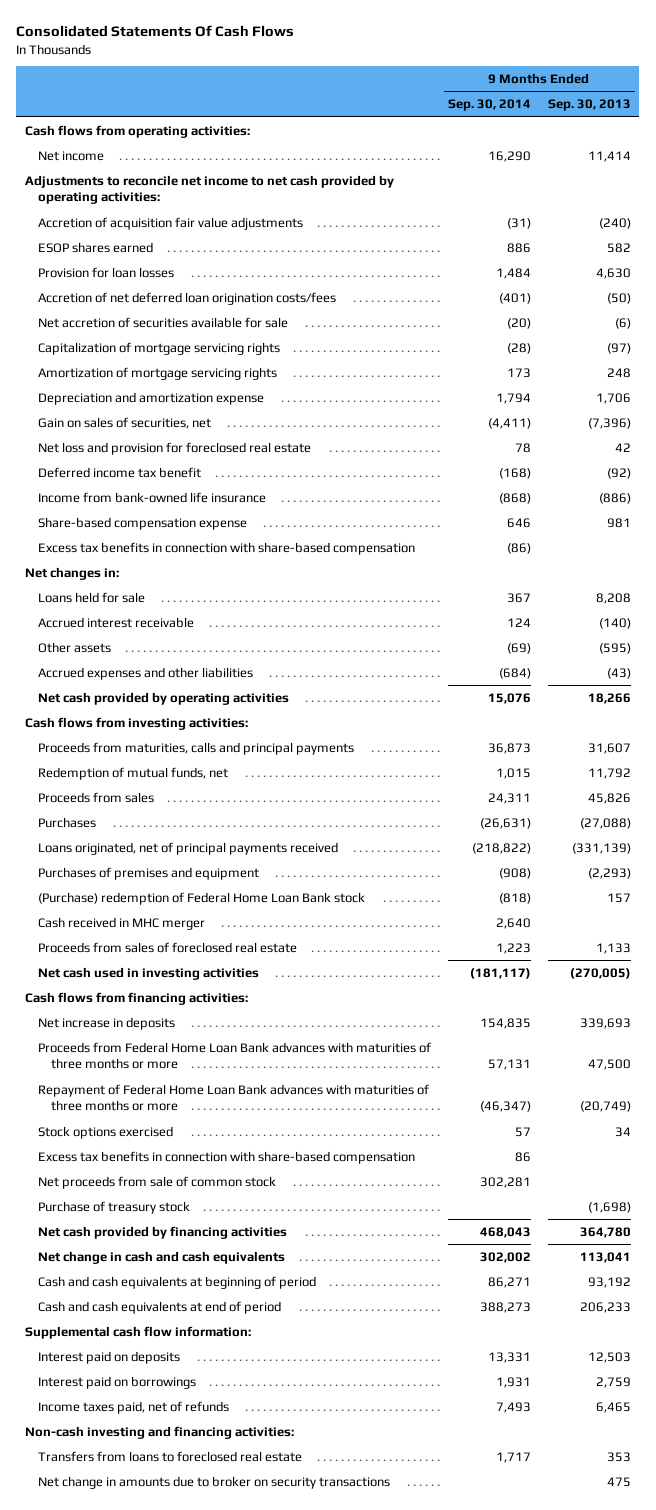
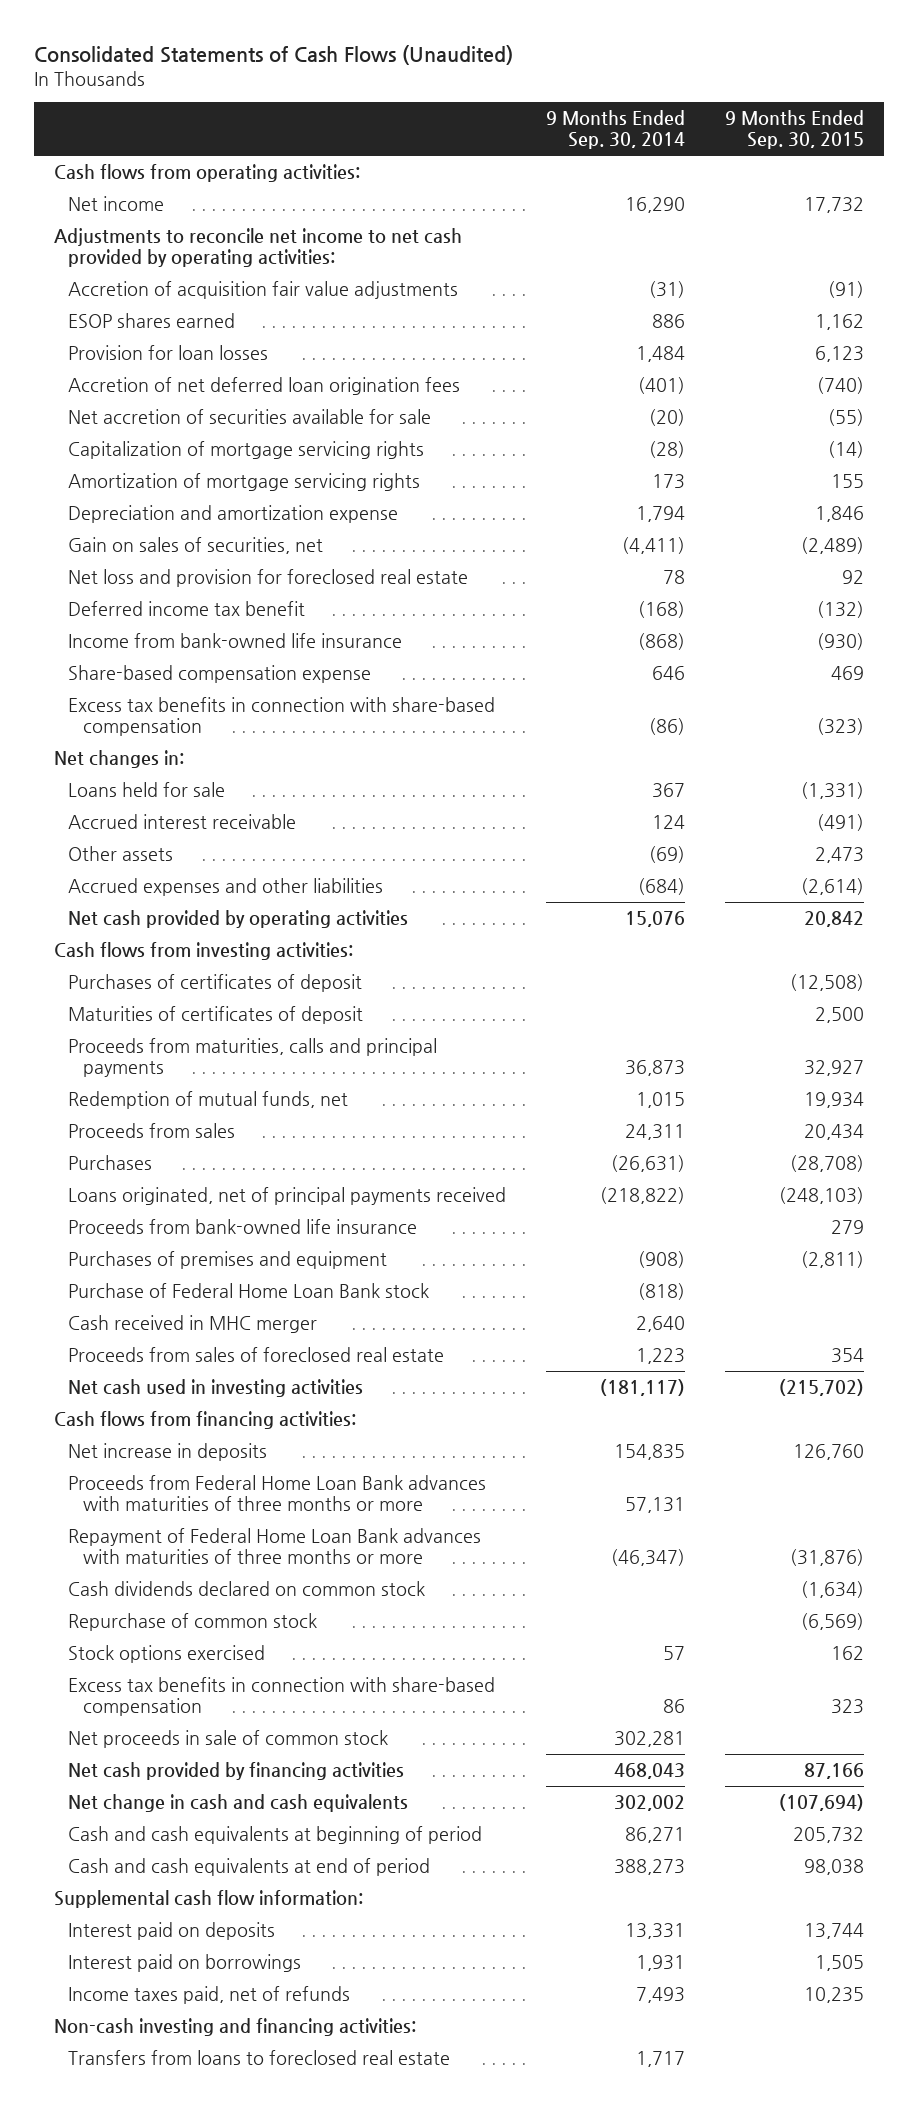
- Consolidated Statements Of Cash Flows
+ Consolidated Statements of Cash Flows (Unaudited)
- | 9 Months Ended Sep. 30, 2014 | 9 Months Ended Sep. 30, 2013
+ | 9 Months Ended Sep. 30, 2014 | 9 Months Ended Sep. 30, 2015
- Accretion of net deferred loan origination costs/fees | (401) | (50)
+ Accretion of net deferred loan origination fees | (401) | (740)
+ Purchases of certificates of deposit | | (12,508)
+ Maturities of certificates of deposit | | 2,500
+ Proceeds from bank-owned life insurance | | 279
- (Purchase) redemption of Federal Home Loan Bank stock | (818) | 157
+ Purchase of Federal Home Loan Bank stock | (818) |
+ Cash dividends declared on common stock | | (1,634)
+ Repurchase of common stock | | (6,569)
- Net proceeds from sale of common stock | 302,281 |
- Purchase of treasury stock | | (1,698)
+ Net proceeds in sale of common stock | 302,281 |
- Net change in amounts due to broker on security transactions | | 475

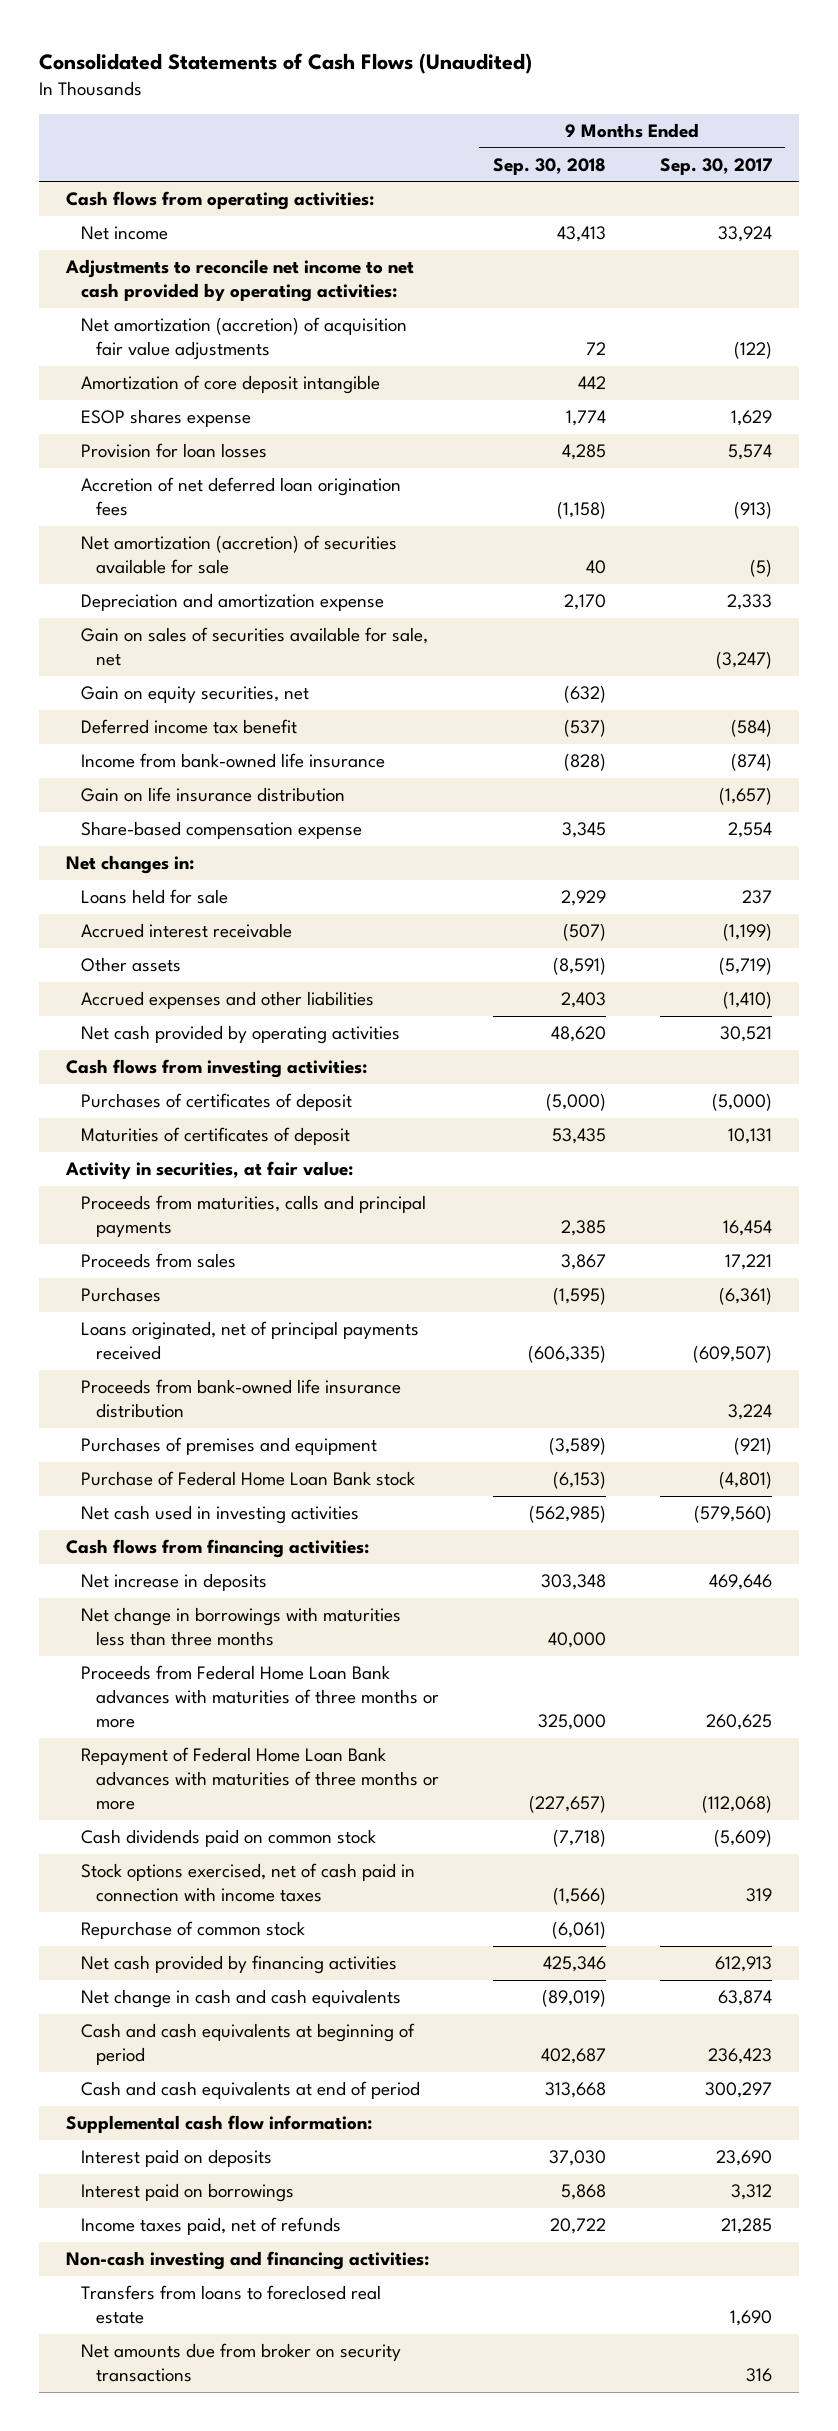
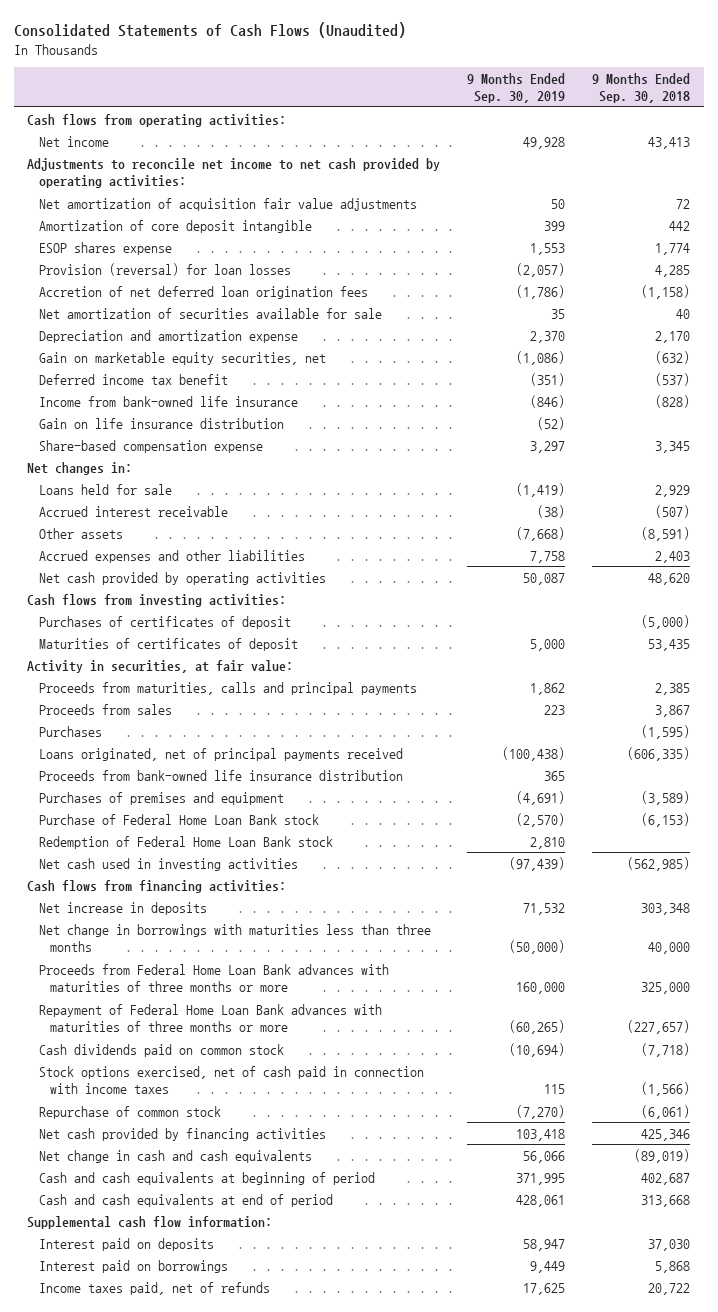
- | 9 Months Ended Sep. 30, 2018 | 9 Months Ended Sep. 30, 2017
+ | 9 Months Ended Sep. 30, 2019 | 9 Months Ended Sep. 30, 2018
- Net amortization (accretion) of acquisition fair value adjustments | 72 | (122)
+ Net amortization of acquisition fair value adjustments | 50 | 72
- Provision for loan losses | 4,285 | 5,574
+ Provision (reversal) for loan losses | (2,057) | 4,285
- Net amortization (accretion) of securities available for sale | 40 | (5)
+ Net amortization of securities available for sale | 35 | 40
- Gain on sales of securities available for sale, net | | (3,247)
- Gain on equity securities, net | (632) |
+ Gain on marketable equity securities, net | (1,086) | (632)
+ Redemption of Federal Home Loan Bank stock | 2,810 |
- Non-cash investing and financing activities:
- Transfers from loans to foreclosed real estate | | 1,690
- Net amounts due from broker on security transactions | | 316

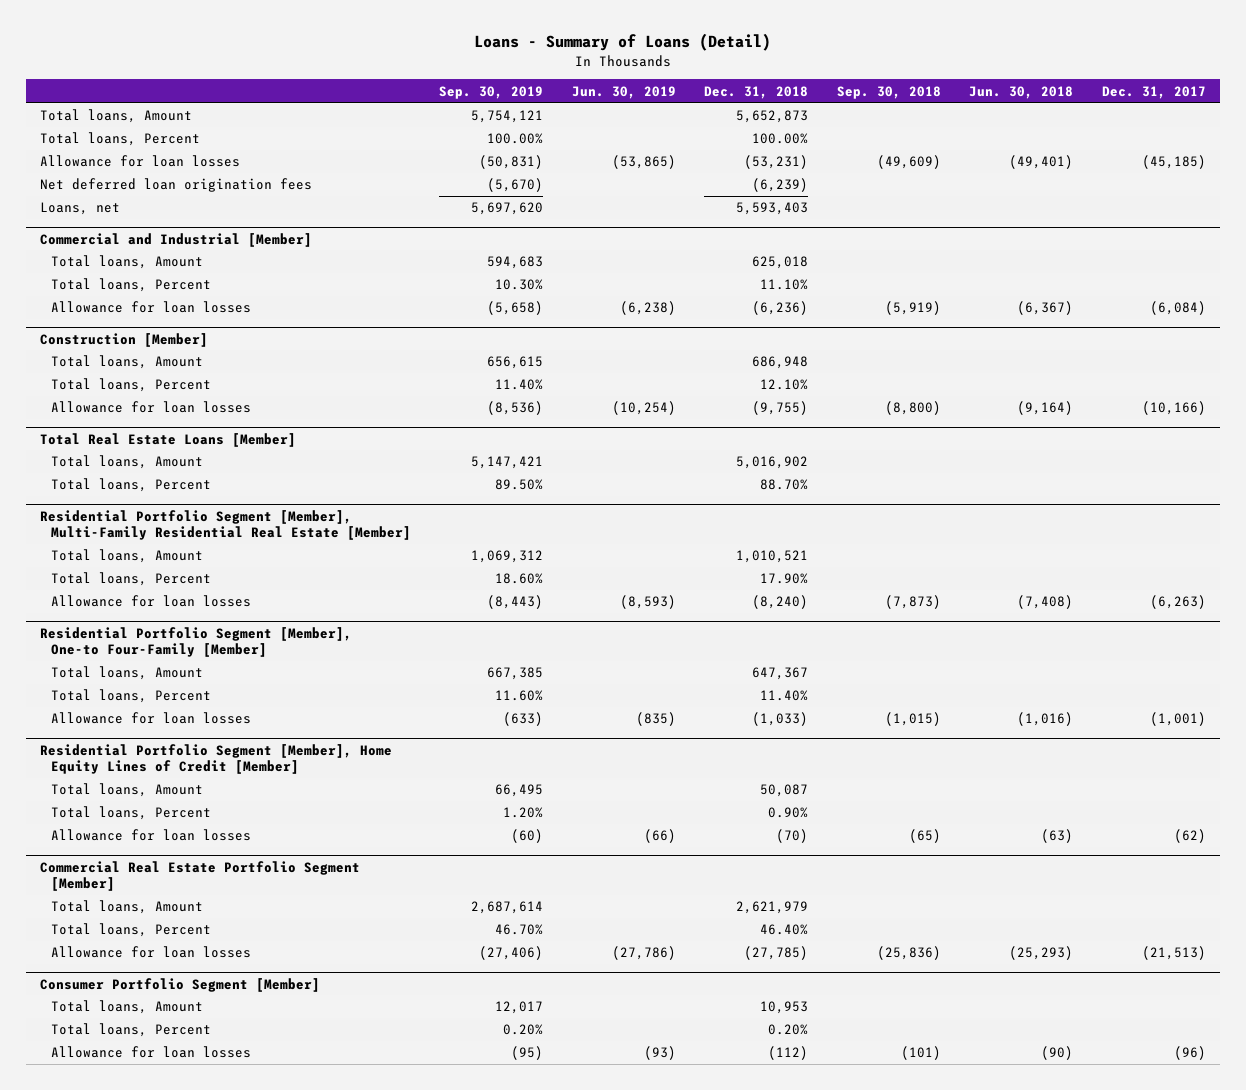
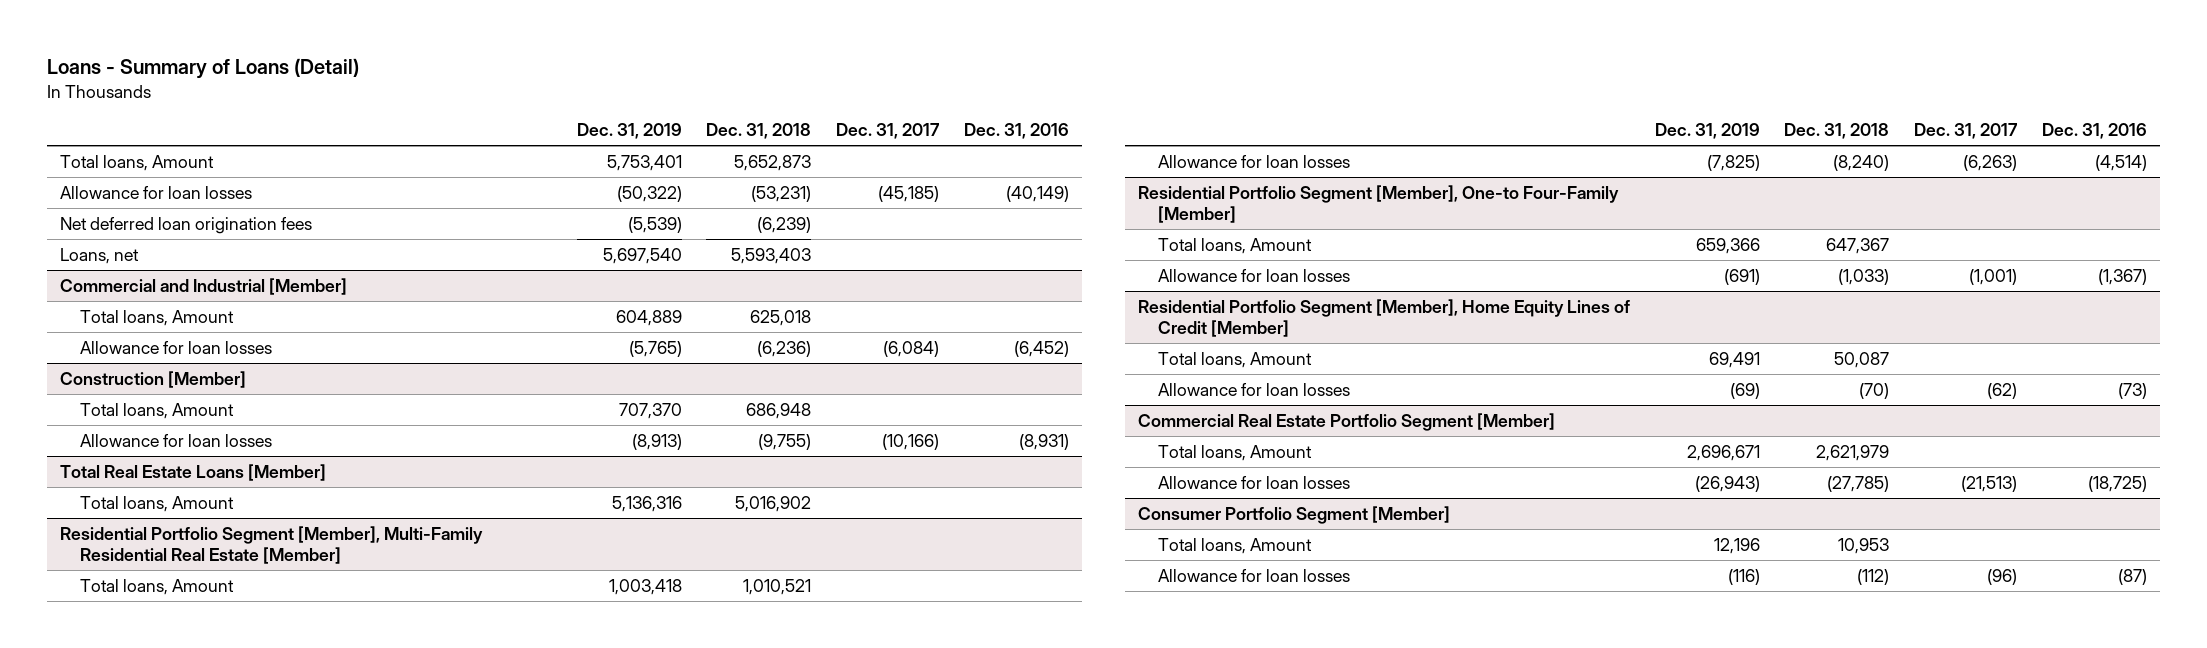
- | Sep. 30, 2019 | Jun. 30, 2019 | Dec. 31, 2018 | Sep. 30, 2018 | Jun. 30, 2018 | Dec. 31, 2017
+ | Dec. 31, 2019 | Dec. 31, 2018 | Dec. 31, 2017 | Dec. 31, 2016
- Total loans, Percent | 100.00% | | 100.00% | | |
@ Commercial and Industrial [Member]
- Total loans, Percent | 10.30% | | 11.10% | | |
@ Construction [Member]
- Total loans, Percent | 11.40% | | 12.10% | | |
@ Total Real Estate Loans [Member]
- Total loans, Percent | 89.50% | | 88.70% | | |
@ Residential Portfolio Segment [Member], Multi-Family Residential Real Estate [Member]
- Total loans, Percent | 18.60% | | 17.90% | | |
@ Residential Portfolio Segment [Member], One-to Four-Family [Member]
- Total loans, Percent | 11.60% | | 11.40% | | |
@ Residential Portfolio Segment [Member], Home Equity Lines of Credit [Member]
- Total loans, Percent | 1.20% | | 0.90% | | |
@ Commercial Real Estate Portfolio Segment [Member]
- Total loans, Percent | 46.70% | | 46.40% | | |
@ Consumer Portfolio Segment [Member]
- Total loans, Percent | 0.20% | | 0.20% | | |

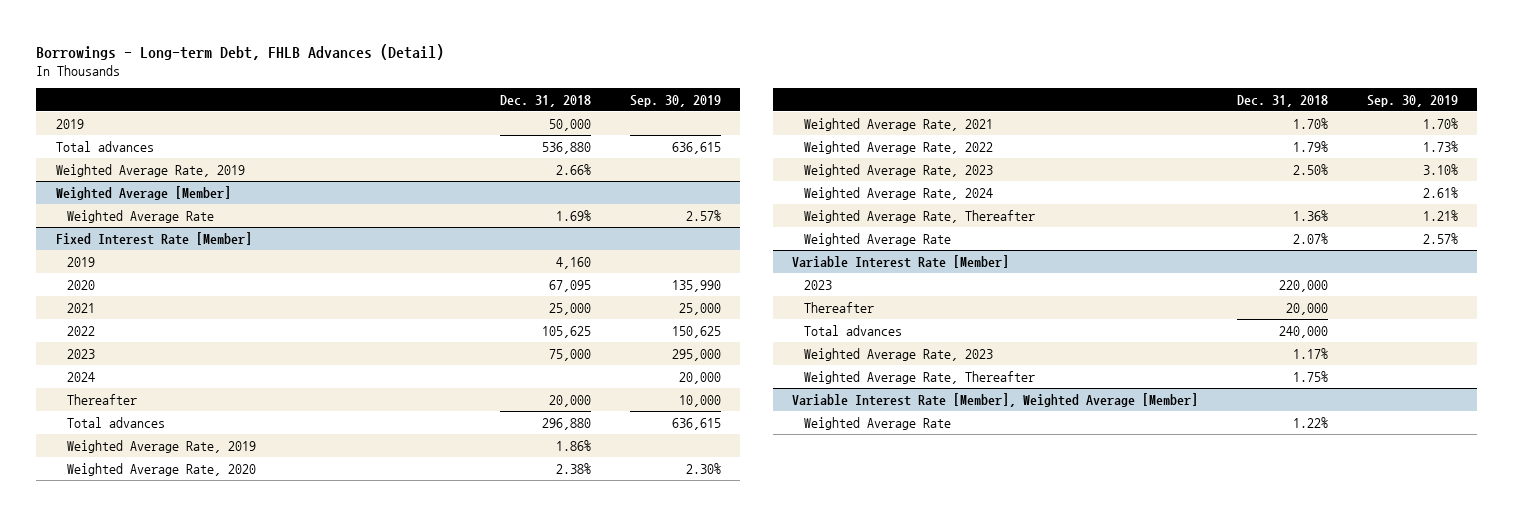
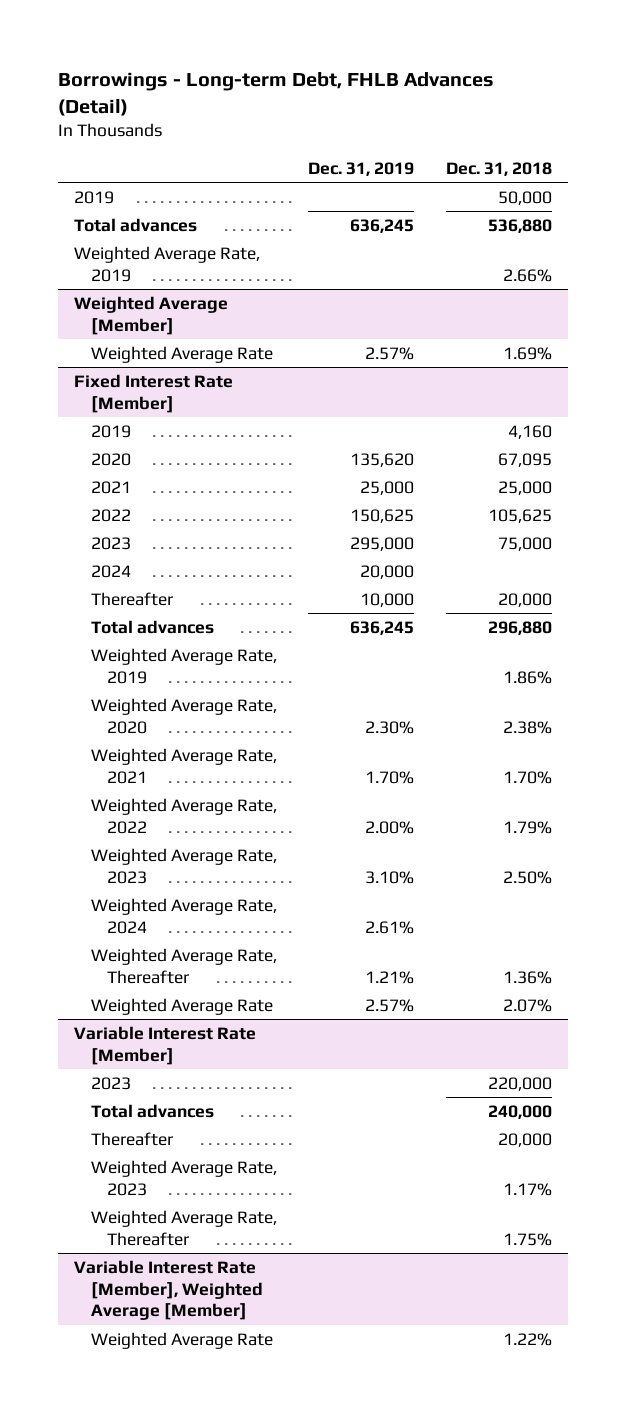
- | Dec. 31, 2018 | Sep. 30, 2019
+ | Dec. 31, 2019 | Dec. 31, 2018
@ Variable Interest Rate [Member]
moved down: Thereafter | | 20,000

